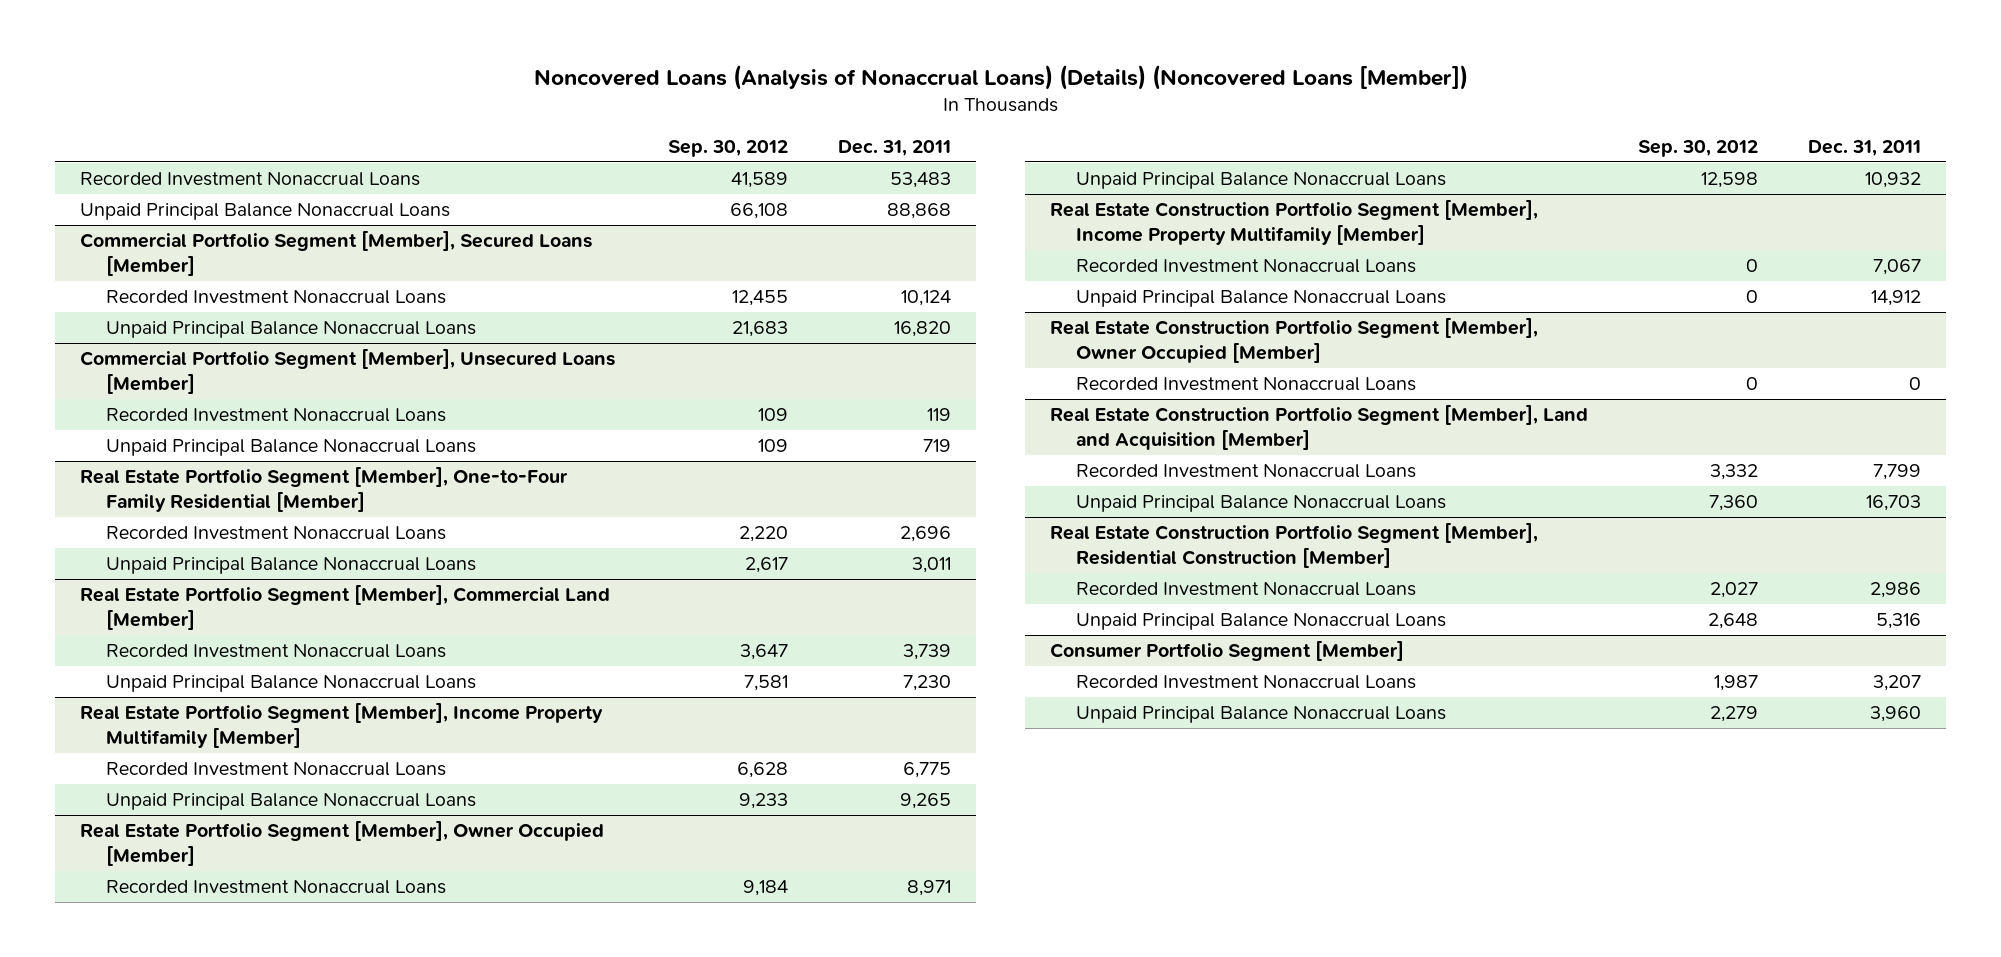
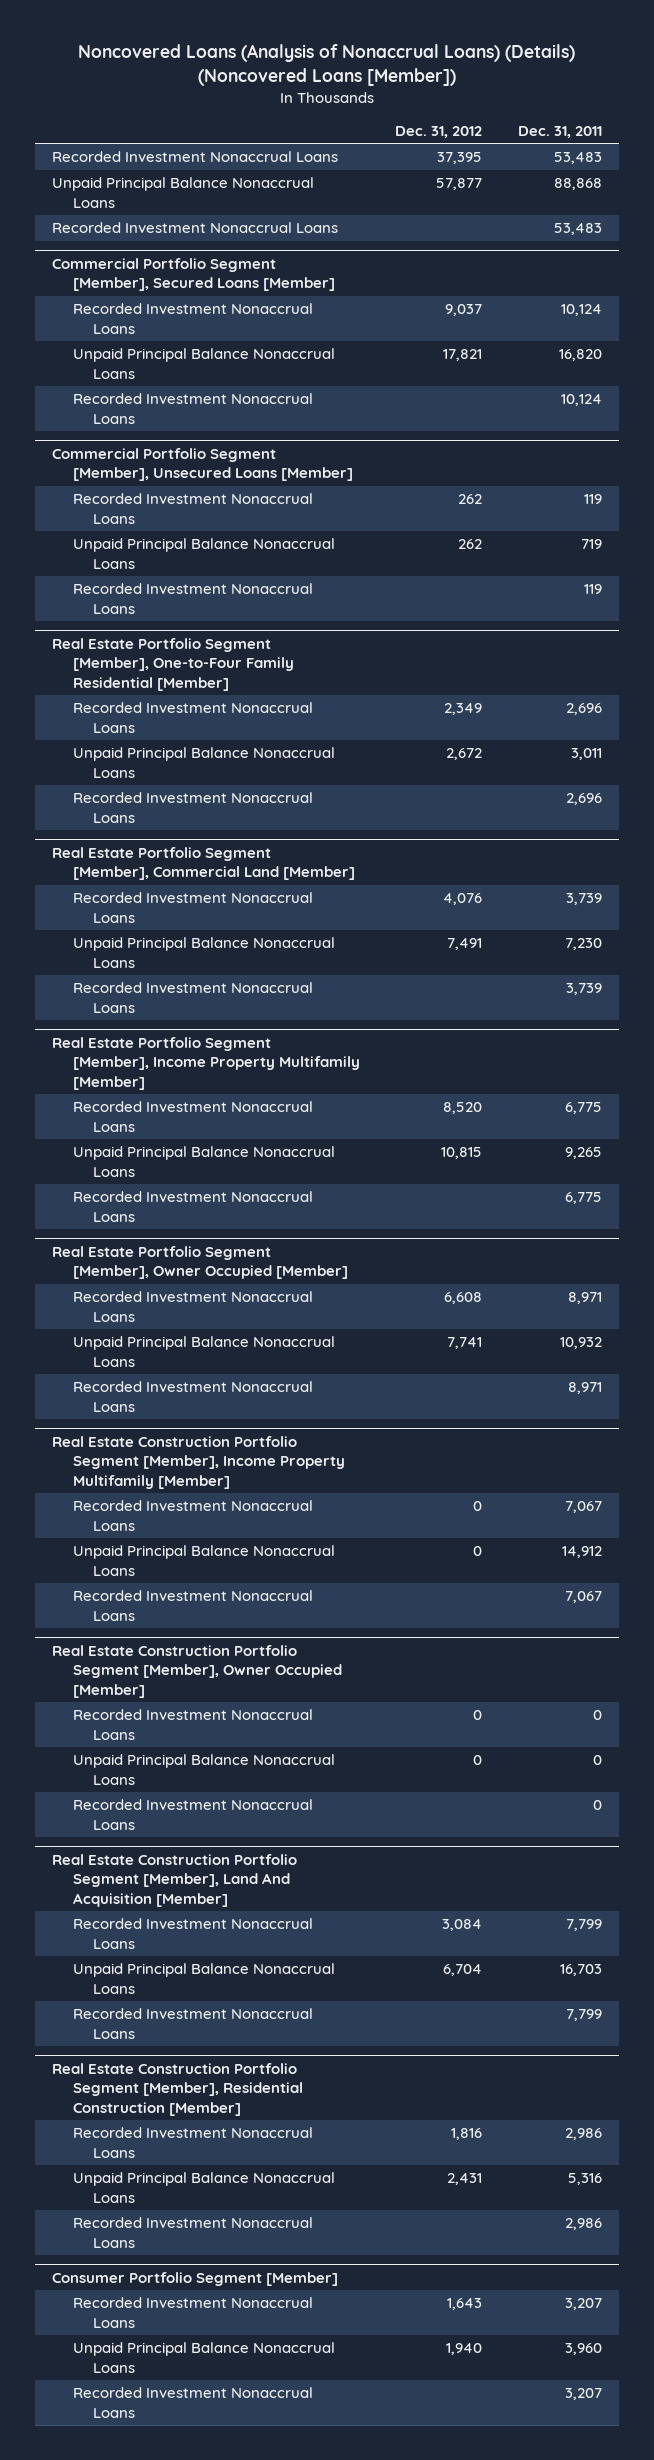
- | Sep. 30, 2012 | Dec. 31, 2011
+ | Dec. 31, 2012 | Dec. 31, 2011
+ Recorded Investment Nonaccrual Loans | | 53,483
@ Commercial Portfolio Segment [Member], Secured Loans [Member]
+ Recorded Investment Nonaccrual Loans | | 10,124
@ Commercial Portfolio Segment [Member], Unsecured Loans [Member]
+ Recorded Investment Nonaccrual Loans | | 119
@ Real Estate Portfolio Segment [Member], One-to-Four Family Residential [Member]
+ Recorded Investment Nonaccrual Loans | | 2,696
@ Real Estate Portfolio Segment [Member], Commercial Land [Member]
+ Recorded Investment Nonaccrual Loans | | 3,739
@ Real Estate Portfolio Segment [Member], Income Property Multifamily [Member]
+ Recorded Investment Nonaccrual Loans | | 6,775
@ Real Estate Portfolio Segment [Member], Owner Occupied [Member]
+ Recorded Investment Nonaccrual Loans | | 8,971
@ Real Estate Construction Portfolio Segment [Member], Income Property Multifamily [Member]
+ Recorded Investment Nonaccrual Loans | | 7,067
- Real Estate Construction Portfolio Segment [Member], Land and Acquisition [Member]
@ Real Estate Construction Portfolio Segment [Member], Owner Occupied [Member]
+ Unpaid Principal Balance Nonaccrual Loans | 0 | 0
+ Recorded Investment Nonaccrual Loans | | 0
+ Real Estate Construction Portfolio Segment [Member], Land And Acquisition [Member]
+ Recorded Investment Nonaccrual Loans | | 7,799
@ Real Estate Construction Portfolio Segment [Member], Residential Construction [Member]
+ Recorded Investment Nonaccrual Loans | | 2,986
@ Consumer Portfolio Segment [Member]
+ Recorded Investment Nonaccrual Loans | | 3,207

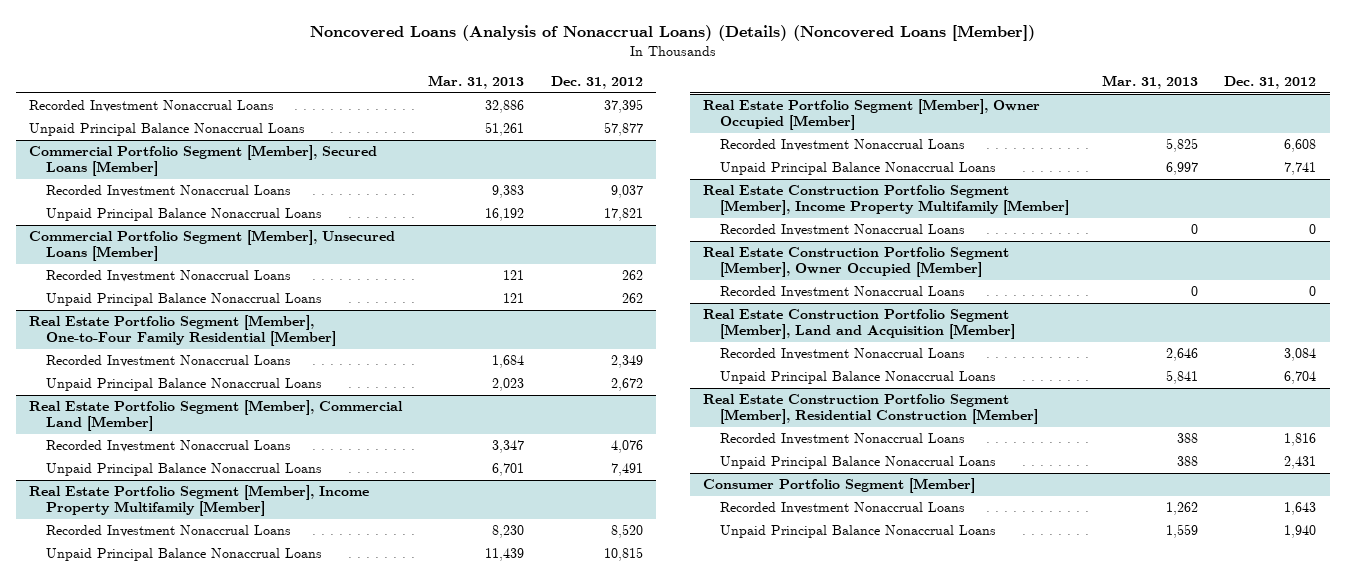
- | Dec. 31, 2012 | Dec. 31, 2011
+ | Mar. 31, 2013 | Dec. 31, 2012
- Recorded Investment Nonaccrual Loans | | 53,483
@ Commercial Portfolio Segment [Member], Secured Loans [Member]
- Recorded Investment Nonaccrual Loans | | 10,124
@ Commercial Portfolio Segment [Member], Unsecured Loans [Member]
- Recorded Investment Nonaccrual Loans | | 119
@ Real Estate Portfolio Segment [Member], One-to-Four Family Residential [Member]
- Recorded Investment Nonaccrual Loans | | 2,696
@ Real Estate Portfolio Segment [Member], Commercial Land [Member]
- Recorded Investment Nonaccrual Loans | | 3,739
@ Real Estate Portfolio Segment [Member], Income Property Multifamily [Member]
- Recorded Investment Nonaccrual Loans | | 6,775
@ Real Estate Portfolio Segment [Member], Owner Occupied [Member]
- Recorded Investment Nonaccrual Loans | | 8,971
@ Real Estate Construction Portfolio Segment [Member], Income Property Multifamily [Member]
- Unpaid Principal Balance Nonaccrual Loans | 0 | 14,912
- Recorded Investment Nonaccrual Loans | | 7,067
@ Real Estate Construction Portfolio Segment [Member], Owner Occupied [Member]
- Unpaid Principal Balance Nonaccrual Loans | 0 | 0
- Recorded Investment Nonaccrual Loans | | 0
- Real Estate Construction Portfolio Segment [Member], Land And Acquisition [Member]
+ Real Estate Construction Portfolio Segment [Member], Land and Acquisition [Member]
- Recorded Investment Nonaccrual Loans | | 7,799
@ Real Estate Construction Portfolio Segment [Member], Residential Construction [Member]
- Recorded Investment Nonaccrual Loans | | 2,986
@ Consumer Portfolio Segment [Member]
- Recorded Investment Nonaccrual Loans | | 3,207

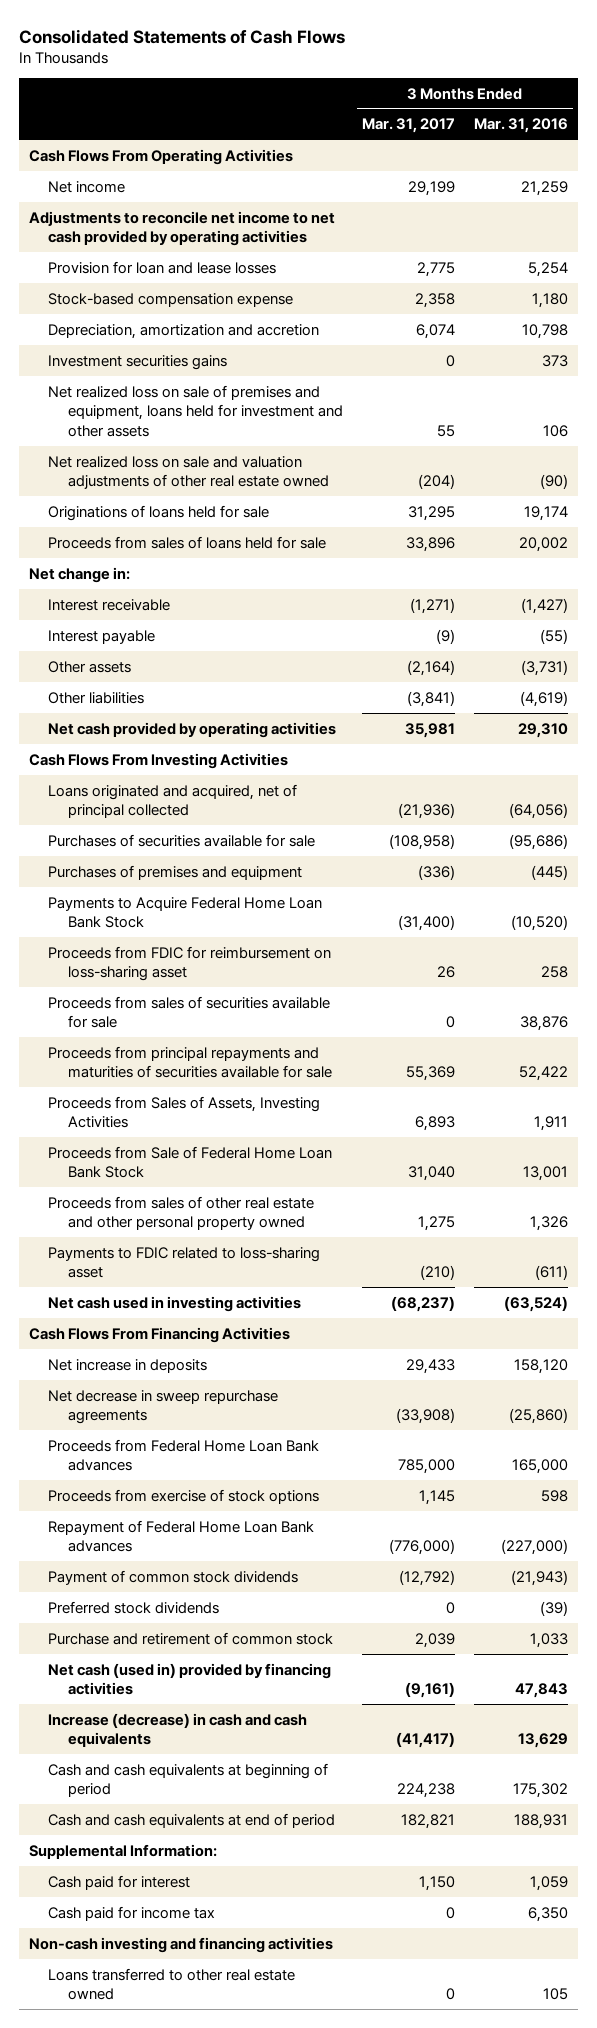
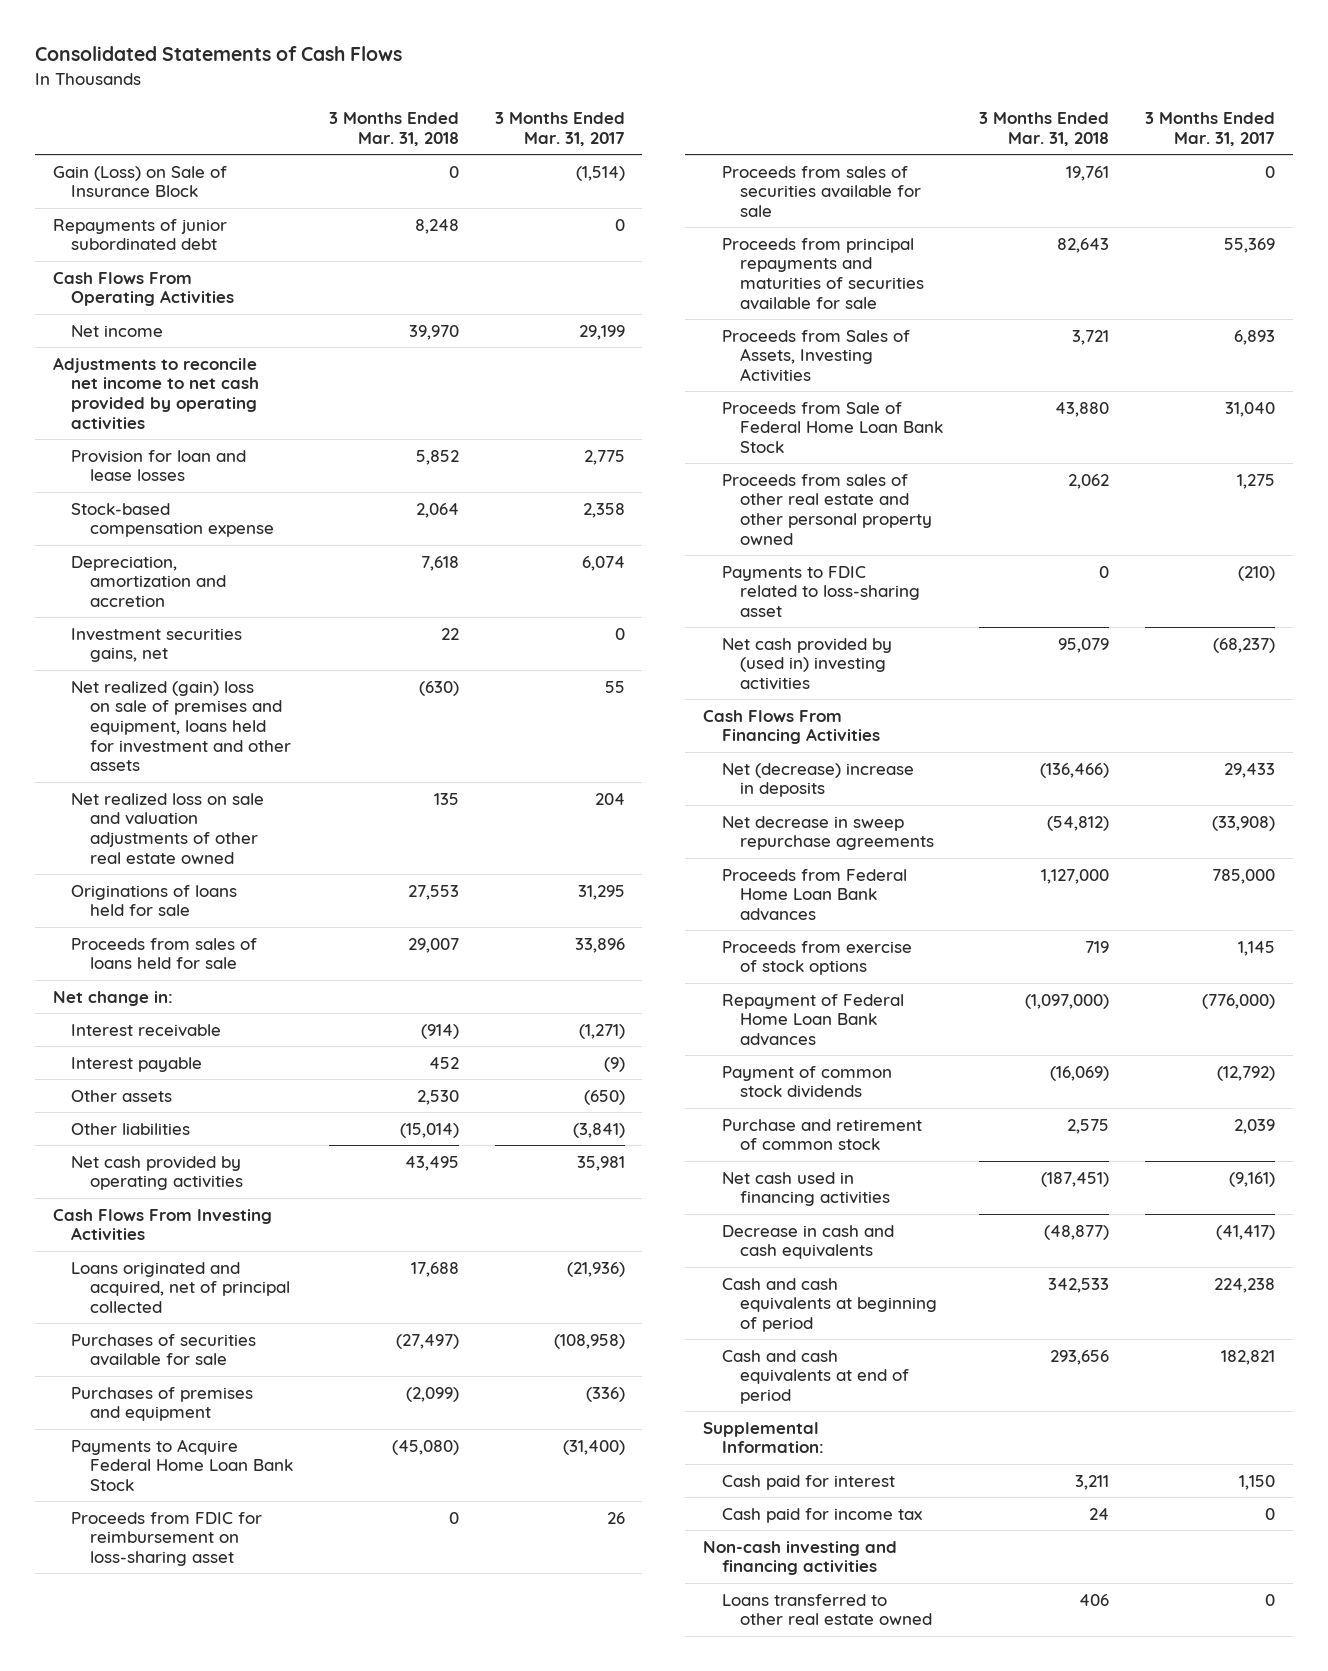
- | 3 Months Ended Mar. 31, 2017 | 3 Months Ended Mar. 31, 2016
+ | 3 Months Ended Mar. 31, 2018 | 3 Months Ended Mar. 31, 2017
+ Gain (Loss) on Sale of Insurance Block | 0 | (1,514)
+ Repayments of junior subordinated debt | 8,248 | 0
- Investment securities gains | 0 | 373
- Net realized loss on sale of premises and equipment, loans held for investment and other assets | 55 | 106
- Net realized loss on sale and valuation adjustments of other real estate owned | (204) | (90)
+ Investment securities gains, net | 22 | 0
+ Net realized (gain) loss on sale of premises and equipment, loans held for investment and other assets | (630) | 55
+ Net realized loss on sale and valuation adjustments of other real estate owned | 135 | 204
- Other assets | (2,164) | (3,731)
+ Other assets | 2,530 | (650)
- Net cash used in investing activities | (68,237) | (63,524)
+ Net cash provided by (used in) investing activities | 95,079 | (68,237)
- Net increase in deposits | 29,433 | 158,120
+ Net (decrease) increase in deposits | (136,466) | 29,433
- Preferred stock dividends | 0 | (39)
- Net cash (used in) provided by financing activities | (9,161) | 47,843
- Increase (decrease) in cash and cash equivalents | (41,417) | 13,629
+ Net cash used in financing activities | (187,451) | (9,161)
+ Decrease in cash and cash equivalents | (48,877) | (41,417)

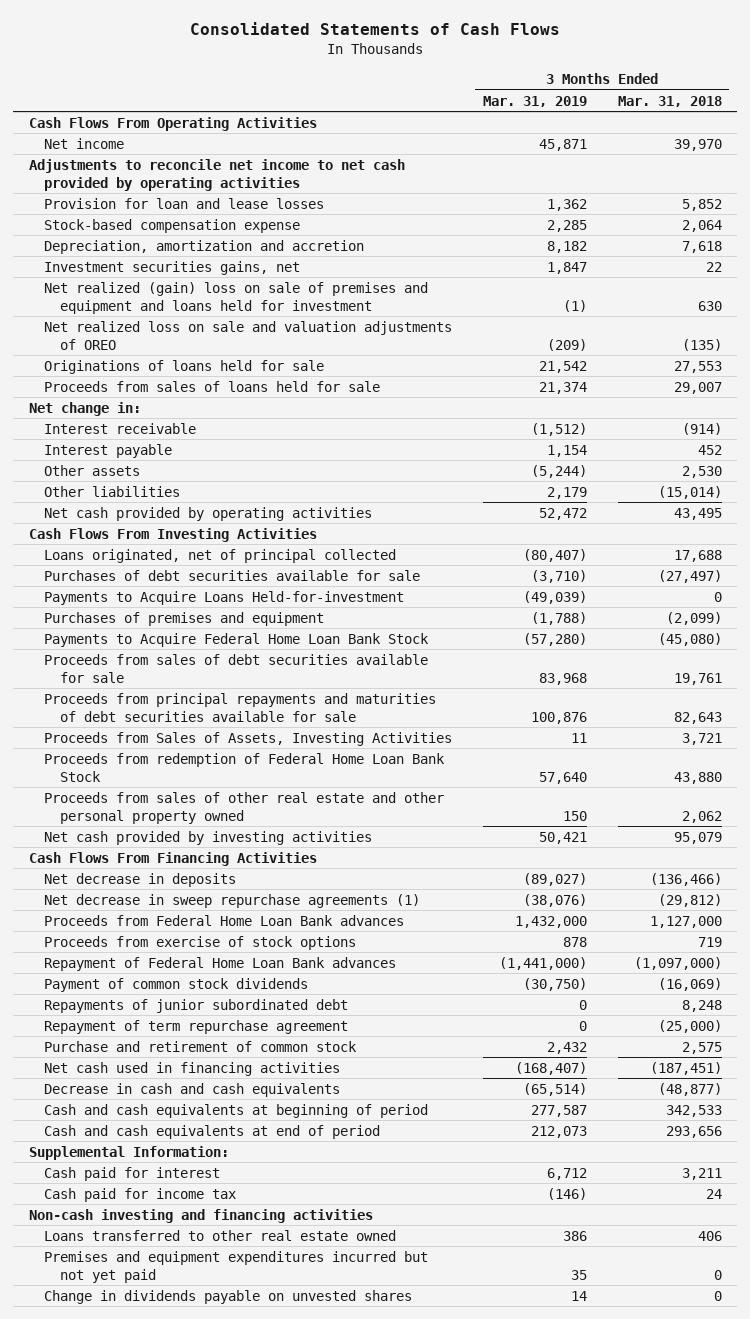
- | 3 Months Ended Mar. 31, 2018 | 3 Months Ended Mar. 31, 2017
+ | 3 Months Ended Mar. 31, 2019 | 3 Months Ended Mar. 31, 2018
- Gain (Loss) on Sale of Insurance Block | 0 | (1,514)
- Net realized (gain) loss on sale of premises and equipment, loans held for investment and other assets | (630) | 55
- Net realized loss on sale and valuation adjustments of other real estate owned | 135 | 204
+ Net realized (gain) loss on sale of premises and equipment and loans held for investment | (1) | 630
+ Net realized loss on sale and valuation adjustments of OREO | (209) | (135)
- Loans originated and acquired, net of principal collected | 17,688 | (21,936)
- Purchases of securities available for sale | (27,497) | (108,958)
+ Loans originated, net of principal collected | (80,407) | 17,688
+ Purchases of debt securities available for sale | (3,710) | (27,497)
+ Payments to Acquire Loans Held-for-investment | (49,039) | 0
- Proceeds from FDIC for reimbursement on loss-sharing asset | 0 | 26
- Proceeds from sales of securities available for sale | 19,761 | 0
- Proceeds from principal repayments and maturities of securities available for sale | 82,643 | 55,369
+ Proceeds from sales of debt securities available for sale | 83,968 | 19,761
+ Proceeds from principal repayments and maturities of debt securities available for sale | 100,876 | 82,643
- Proceeds from Sale of Federal Home Loan Bank Stock | 43,880 | 31,040
+ Proceeds from redemption of Federal Home Loan Bank Stock | 57,640 | 43,880
- Payments to FDIC related to loss-sharing asset | 0 | (210)
- Net cash provided by (used in) investing activities | 95,079 | (68,237)
+ Net cash provided by investing activities | 50,421 | 95,079
- Net (decrease) increase in deposits | (136,466) | 29,433
- Net decrease in sweep repurchase agreements | (54,812) | (33,908)
+ Net decrease in deposits | (89,027) | (136,466)
+ Net decrease in sweep repurchase agreements (1) | (38,076) | (29,812)
moved down: Repayments of junior subordinated debt | 0 | 8,248
+ Repayment of term repurchase agreement | 0 | (25,000)
+ Premises and equipment expenditures incurred but not yet paid | 35 | 0
+ Change in dividends payable on unvested shares | 14 | 0

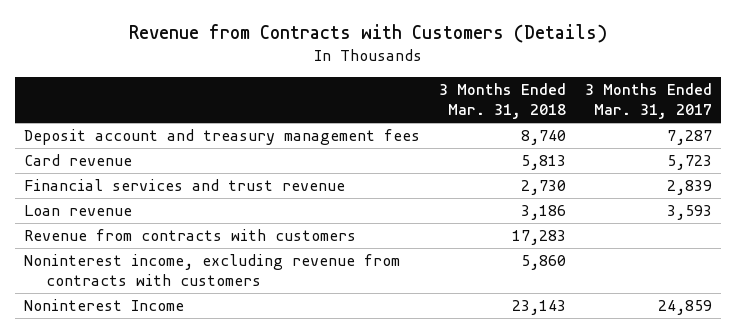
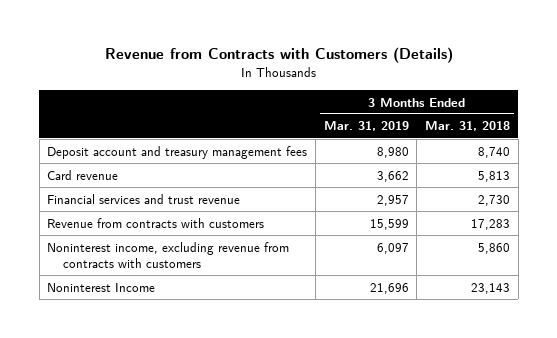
- | 3 Months Ended Mar. 31, 2018 | 3 Months Ended Mar. 31, 2017
+ | 3 Months Ended Mar. 31, 2019 | 3 Months Ended Mar. 31, 2018
- Loan revenue | 3,186 | 3,593

